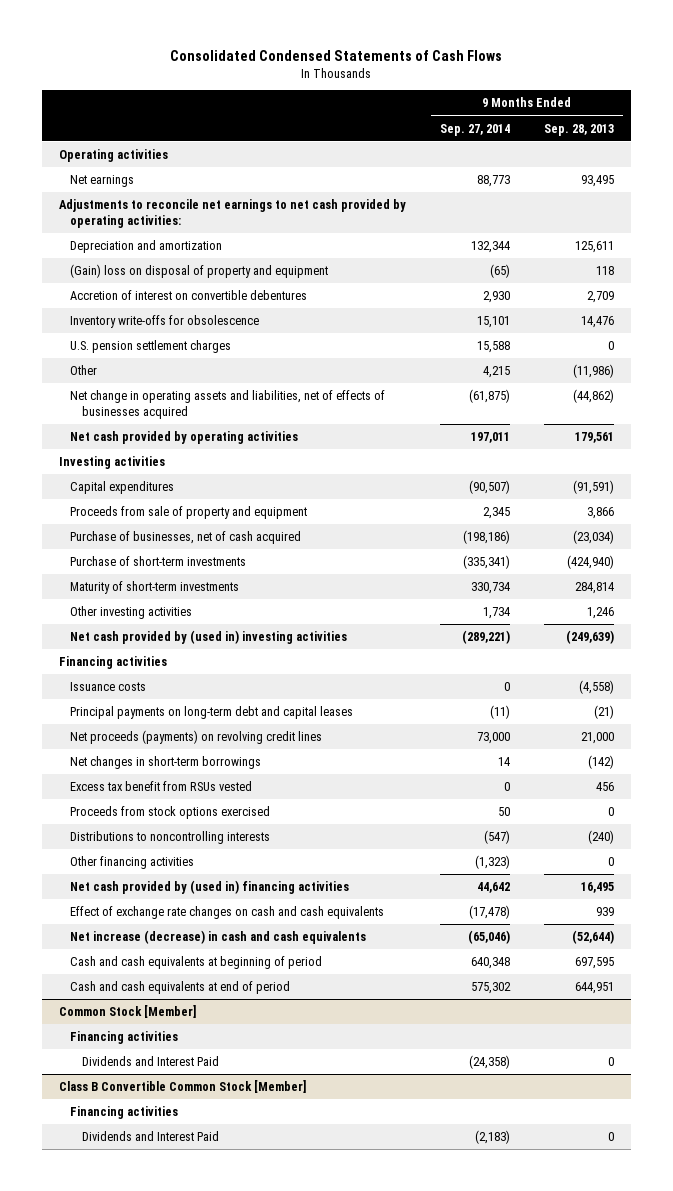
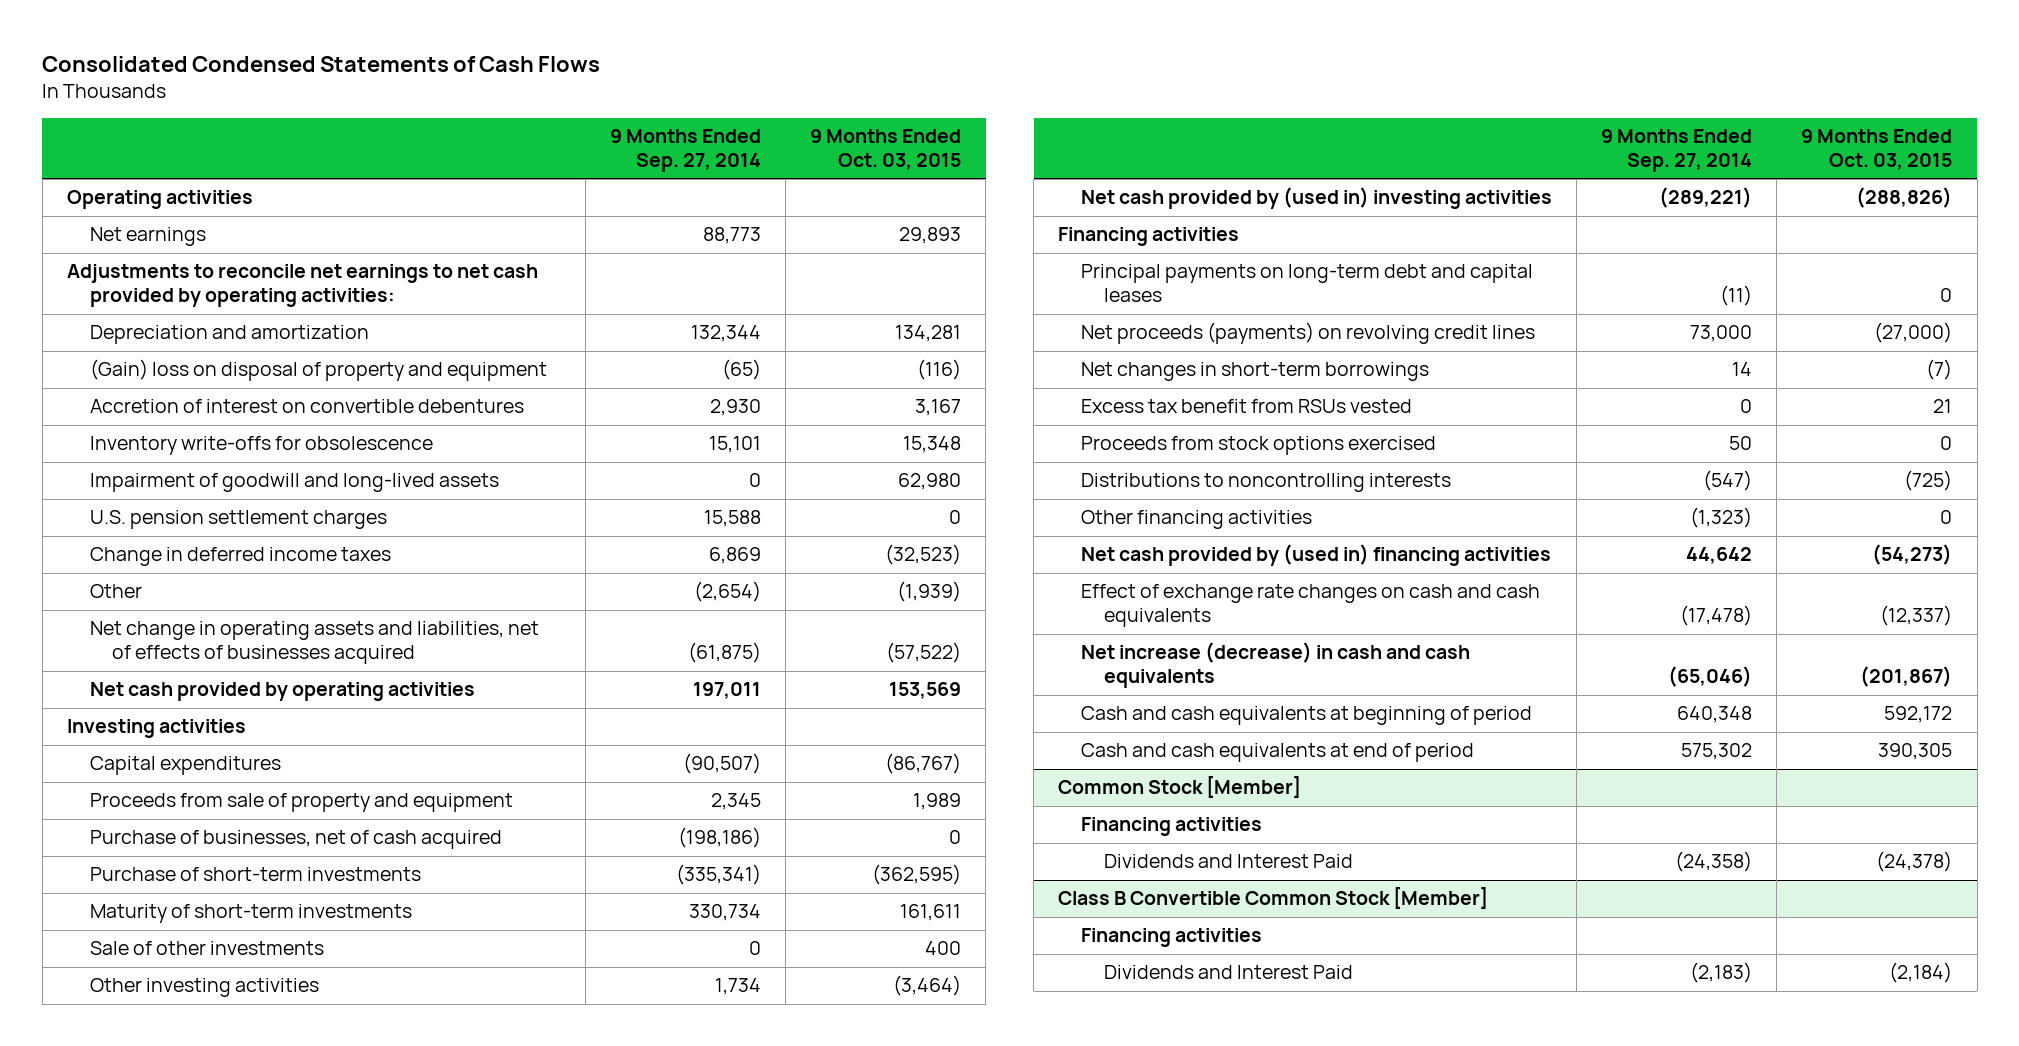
- | 9 Months Ended Sep. 27, 2014 | 9 Months Ended Sep. 28, 2013
+ | 9 Months Ended Sep. 27, 2014 | 9 Months Ended Oct. 03, 2015
+ Impairment of goodwill and long-lived assets | 0 | 62,980
- Other | 4,215 | (11,986)
+ Change in deferred income taxes | 6,869 | (32,523)
+ Other | (2,654) | (1,939)
+ Sale of other investments | 0 | 400
- Issuance costs | 0 | (4,558)

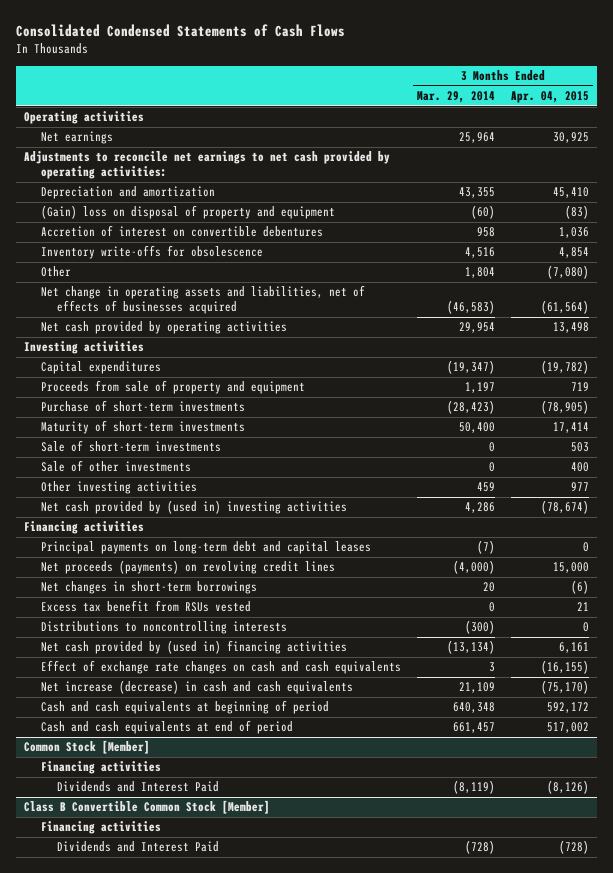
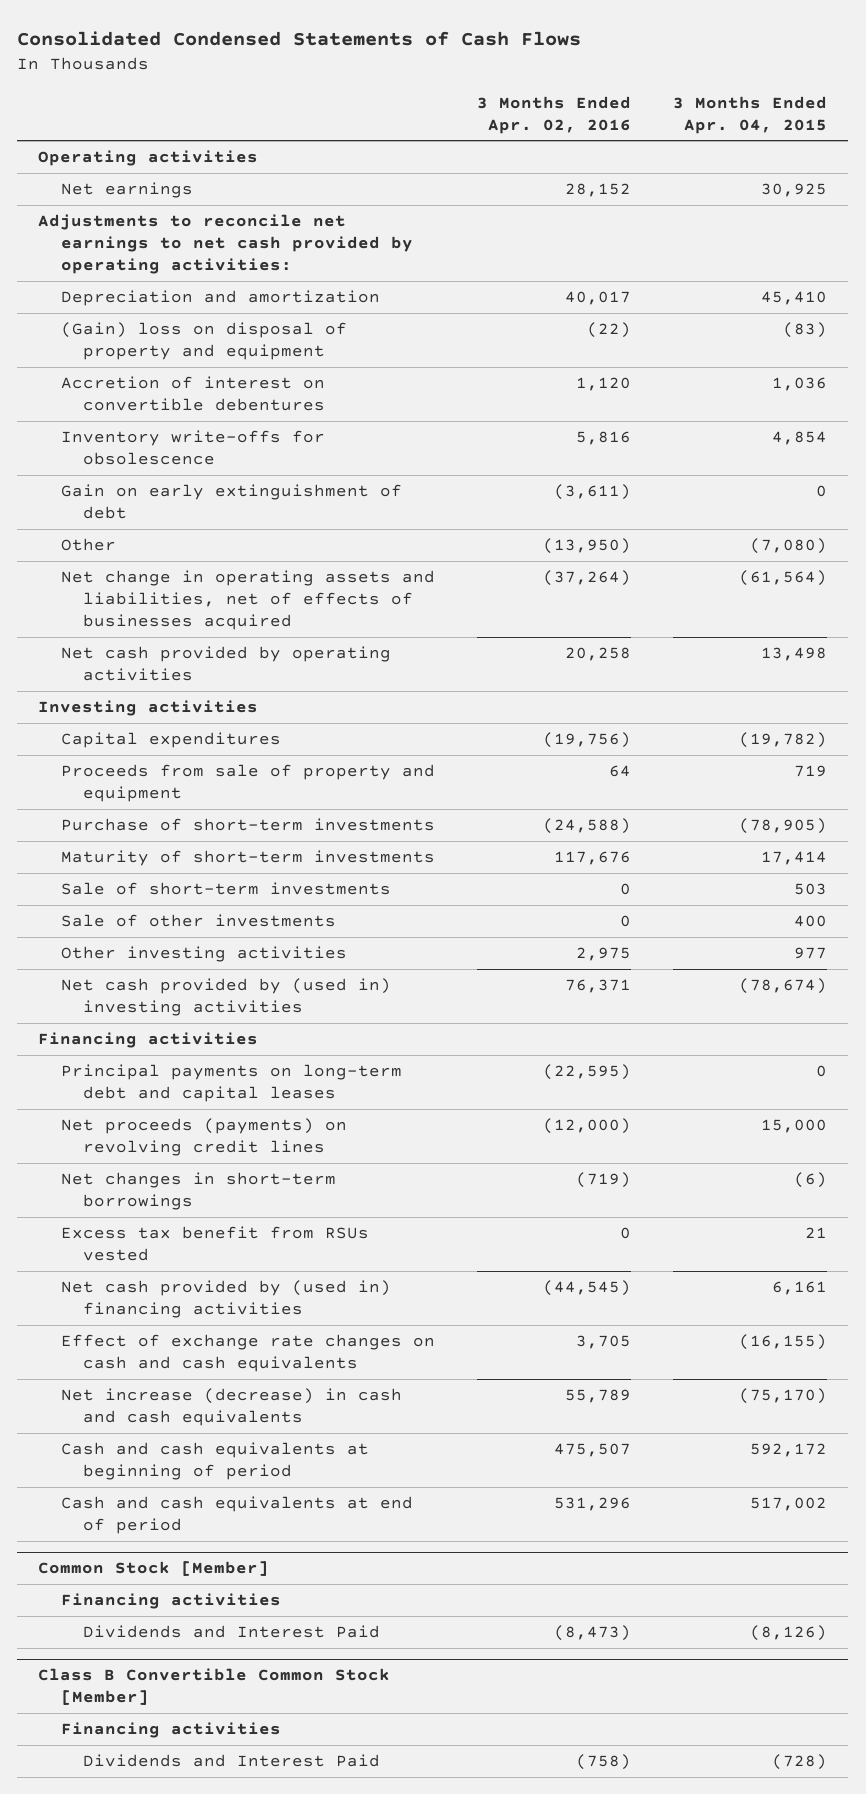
- | 3 Months Ended Mar. 29, 2014 | 3 Months Ended Apr. 04, 2015
+ | 3 Months Ended Apr. 02, 2016 | 3 Months Ended Apr. 04, 2015
+ Gain on early extinguishment of debt | (3,611) | 0
- Distributions to noncontrolling interests | (300) | 0

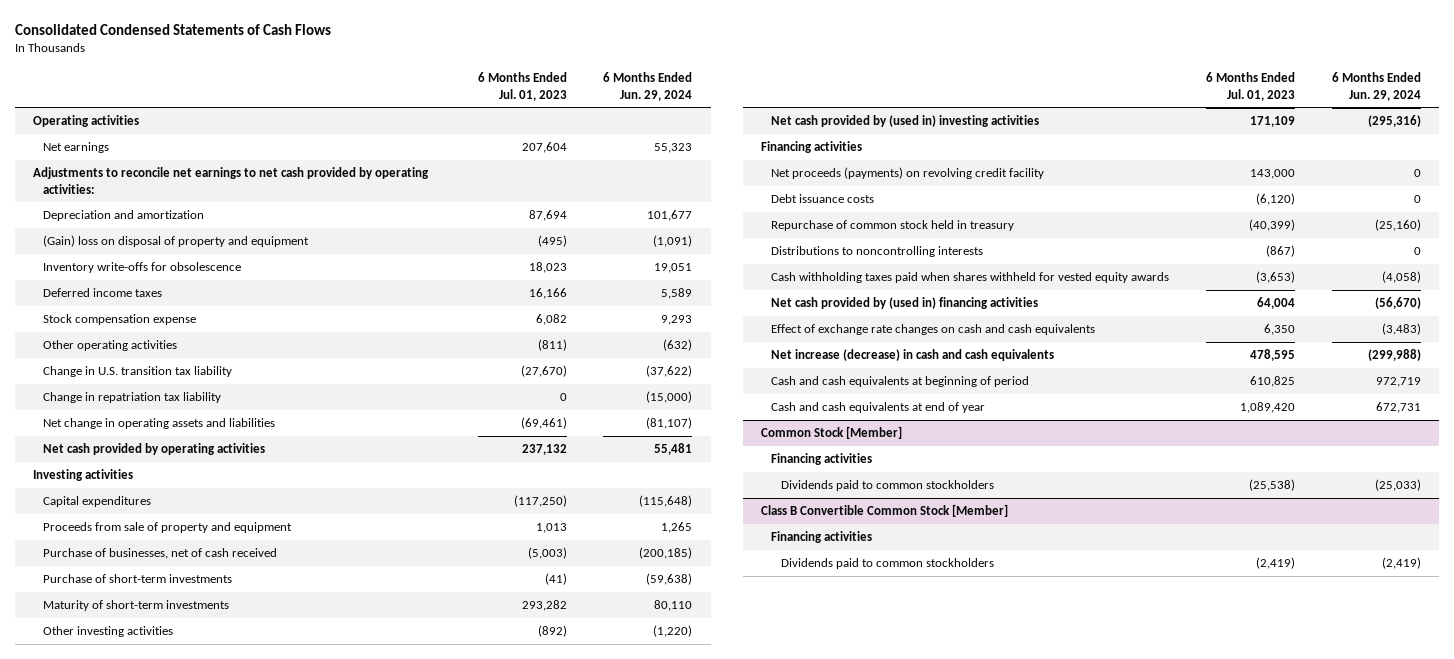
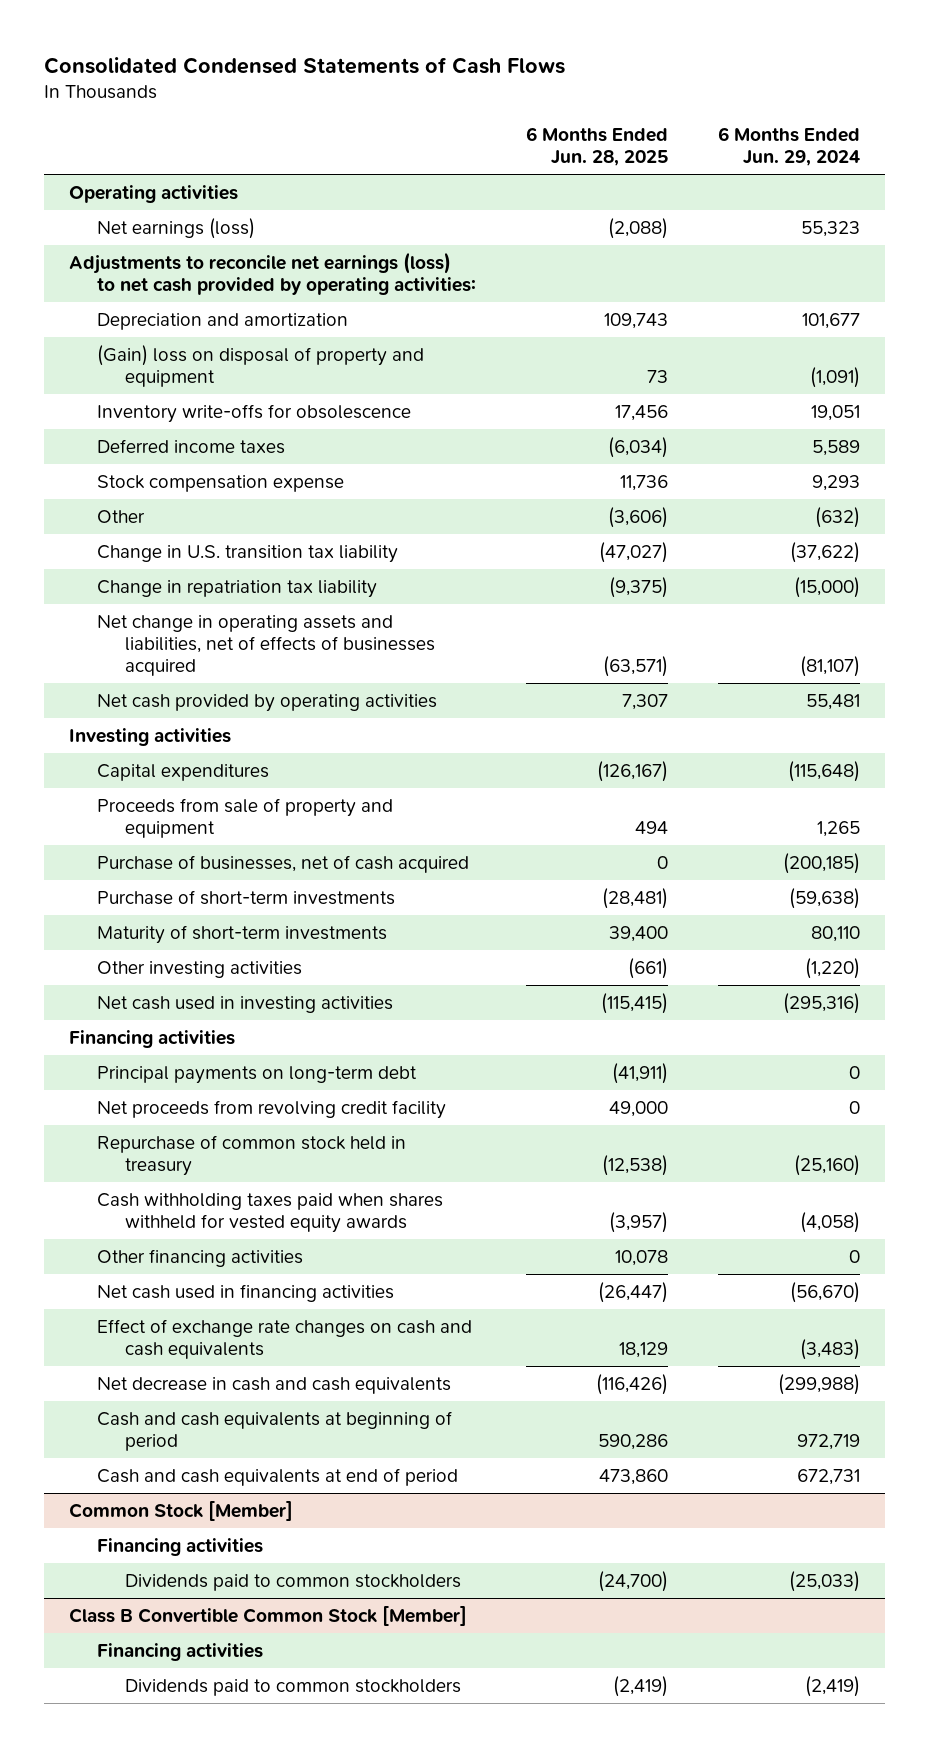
- | 6 Months Ended Jul. 01, 2023 | 6 Months Ended Jun. 29, 2024
+ | 6 Months Ended Jun. 28, 2025 | 6 Months Ended Jun. 29, 2024
- Net earnings | 207,604 | 55,323
- Adjustments to reconcile net earnings to net cash provided by operating activities:
+ Net earnings (loss) | (2,088) | 55,323
+ Adjustments to reconcile net earnings (loss) to net cash provided by operating activities:
- Other operating activities | (811) | (632)
+ Other | (3,606) | (632)
- Net change in operating assets and liabilities | (69,461) | (81,107)
+ Net change in operating assets and liabilities, net of effects of businesses acquired | (63,571) | (81,107)
- Purchase of businesses, net of cash received | (5,003) | (200,185)
+ Purchase of businesses, net of cash acquired | 0 | (200,185)
- Net cash provided by (used in) investing activities | 171,109 | (295,316)
+ Net cash used in investing activities | (115,415) | (295,316)
- Net proceeds (payments) on revolving credit facility | 143,000 | 0
- Debt issuance costs | (6,120) | 0
+ Principal payments on long-term debt | (41,911) | 0
+ Net proceeds from revolving credit facility | 49,000 | 0
- Distributions to noncontrolling interests | (867) | 0
- Net cash provided by (used in) financing activities | 64,004 | (56,670)
+ Other financing activities | 10,078 | 0
+ Net cash used in financing activities | (26,447) | (56,670)
- Net increase (decrease) in cash and cash equivalents | 478,595 | (299,988)
+ Net decrease in cash and cash equivalents | (116,426) | (299,988)
- Cash and cash equivalents at end of year | 1,089,420 | 672,731
+ Cash and cash equivalents at end of period | 473,860 | 672,731

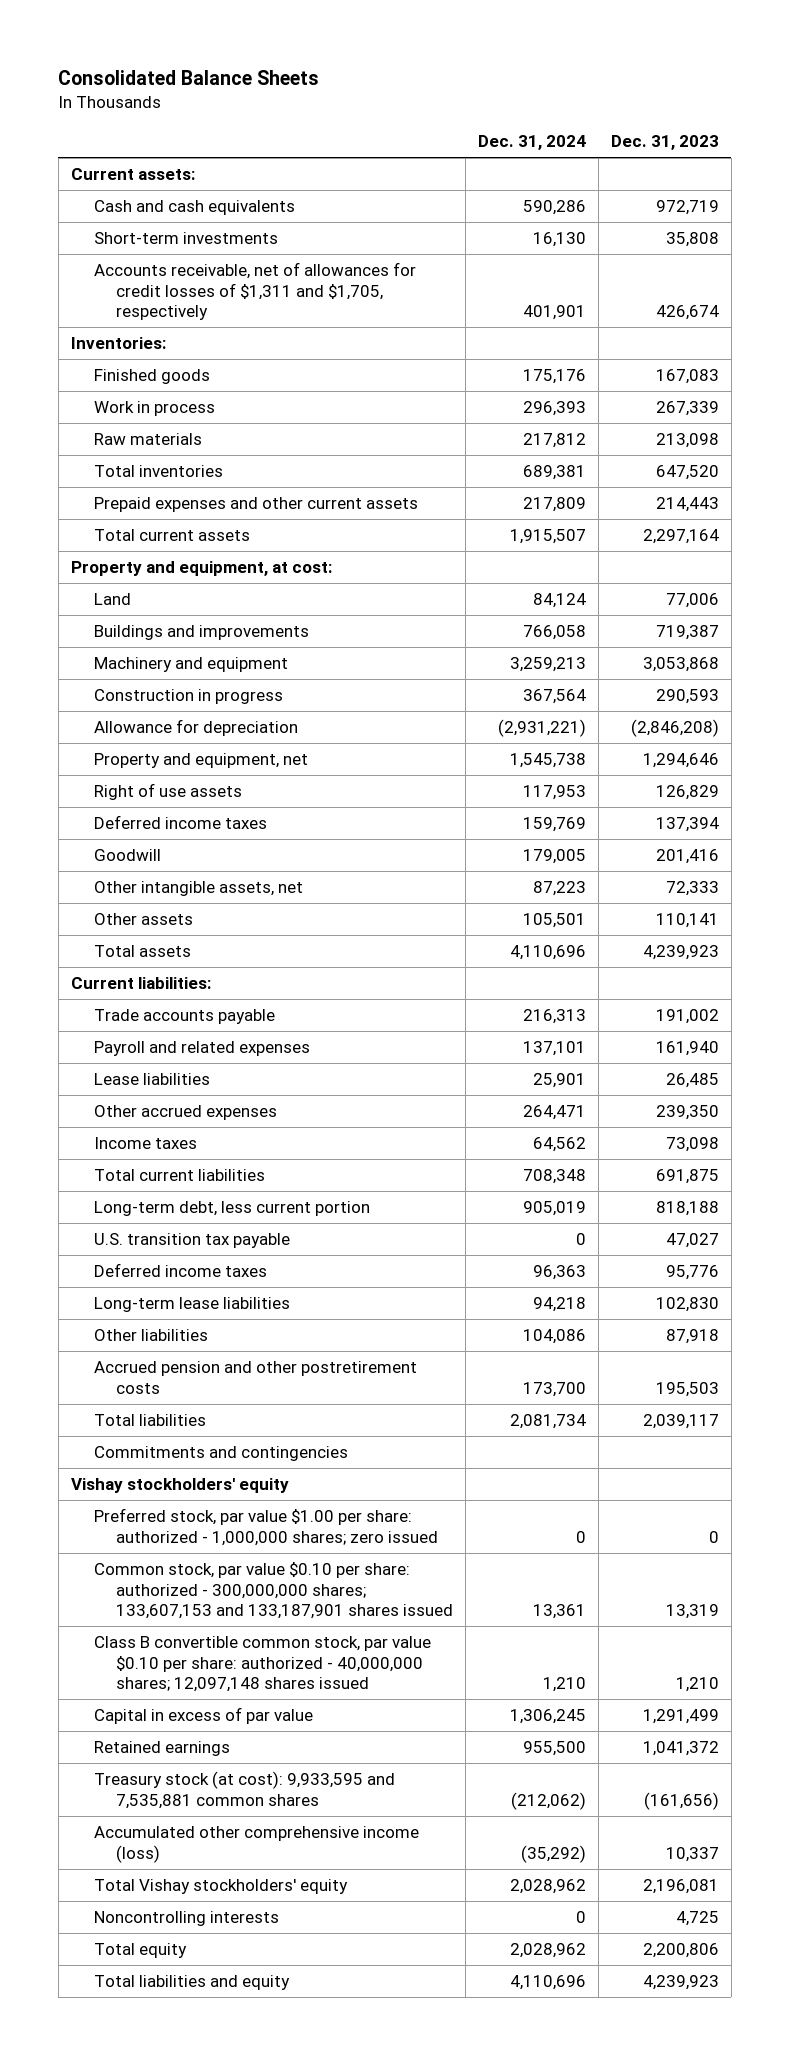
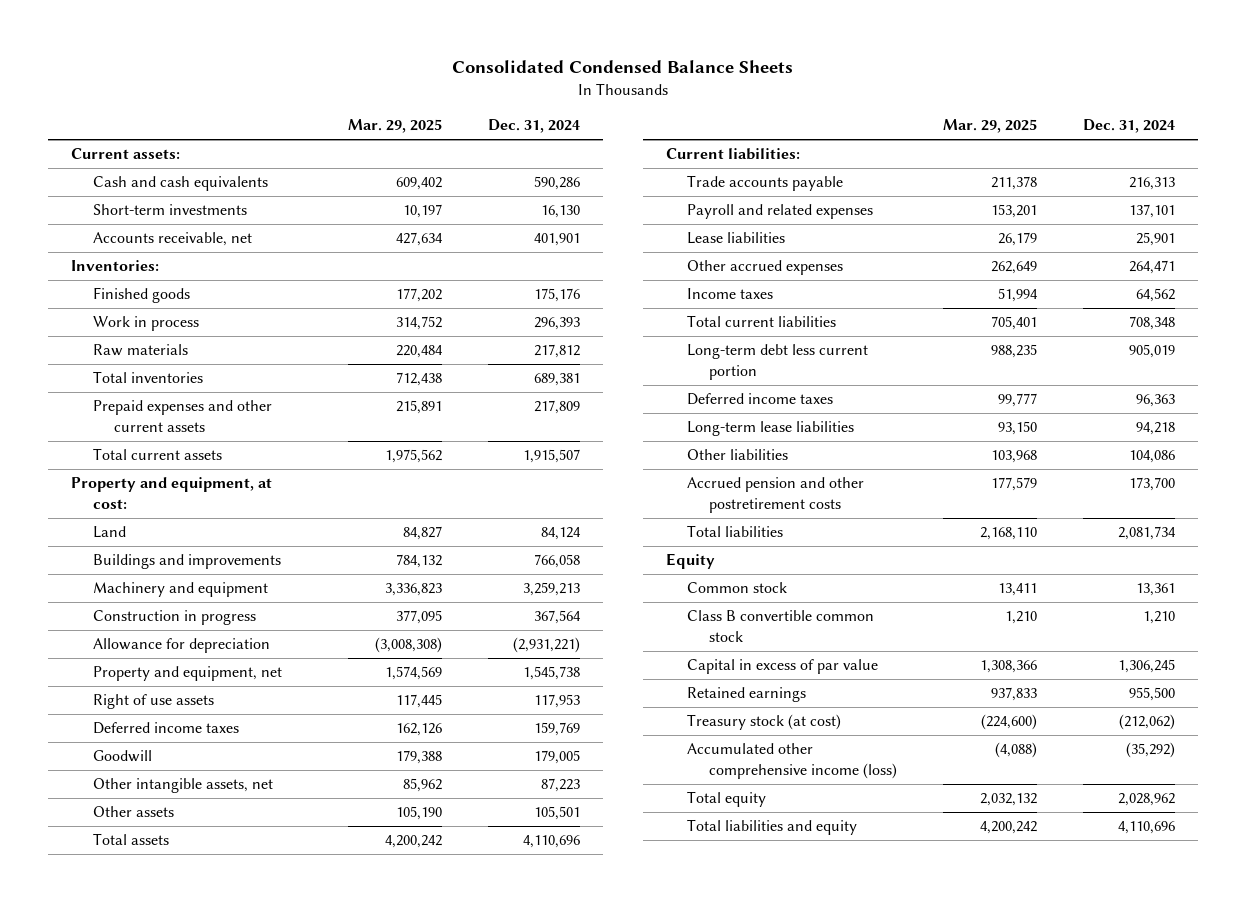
- Consolidated Balance Sheets
+ Consolidated Condensed Balance Sheets
- | Dec. 31, 2024 | Dec. 31, 2023
+ | Mar. 29, 2025 | Dec. 31, 2024
- Accounts receivable, net of allowances for credit losses of $1,311 and $1,705, respectively | 401,901 | 426,674
+ Accounts receivable, net | 427,634 | 401,901
- Long-term debt, less current portion | 905,019 | 818,188
- U.S. transition tax payable | 0 | 47,027
+ Long-term debt less current portion | 988,235 | 905,019
- Commitments and contingencies
- Vishay stockholders' equity
- Preferred stock, par value $1.00 per share: authorized - 1,000,000 shares; zero issued | 0 | 0
- Common stock, par value $0.10 per share: authorized - 300,000,000 shares; 133,607,153 and 133,187,901 shares issued | 13,361 | 13,319
- Class B convertible common stock, par value $0.10 per share: authorized - 40,000,000 shares; 12,097,148 shares issued | 1,210 | 1,210
+ Equity
+ Common stock | 13,411 | 13,361
+ Class B convertible common stock | 1,210 | 1,210
- Treasury stock (at cost): 9,933,595 and 7,535,881 common shares | (212,062) | (161,656)
+ Treasury stock (at cost) | (224,600) | (212,062)
- Total Vishay stockholders' equity | 2,028,962 | 2,196,081
- Noncontrolling interests | 0 | 4,725

